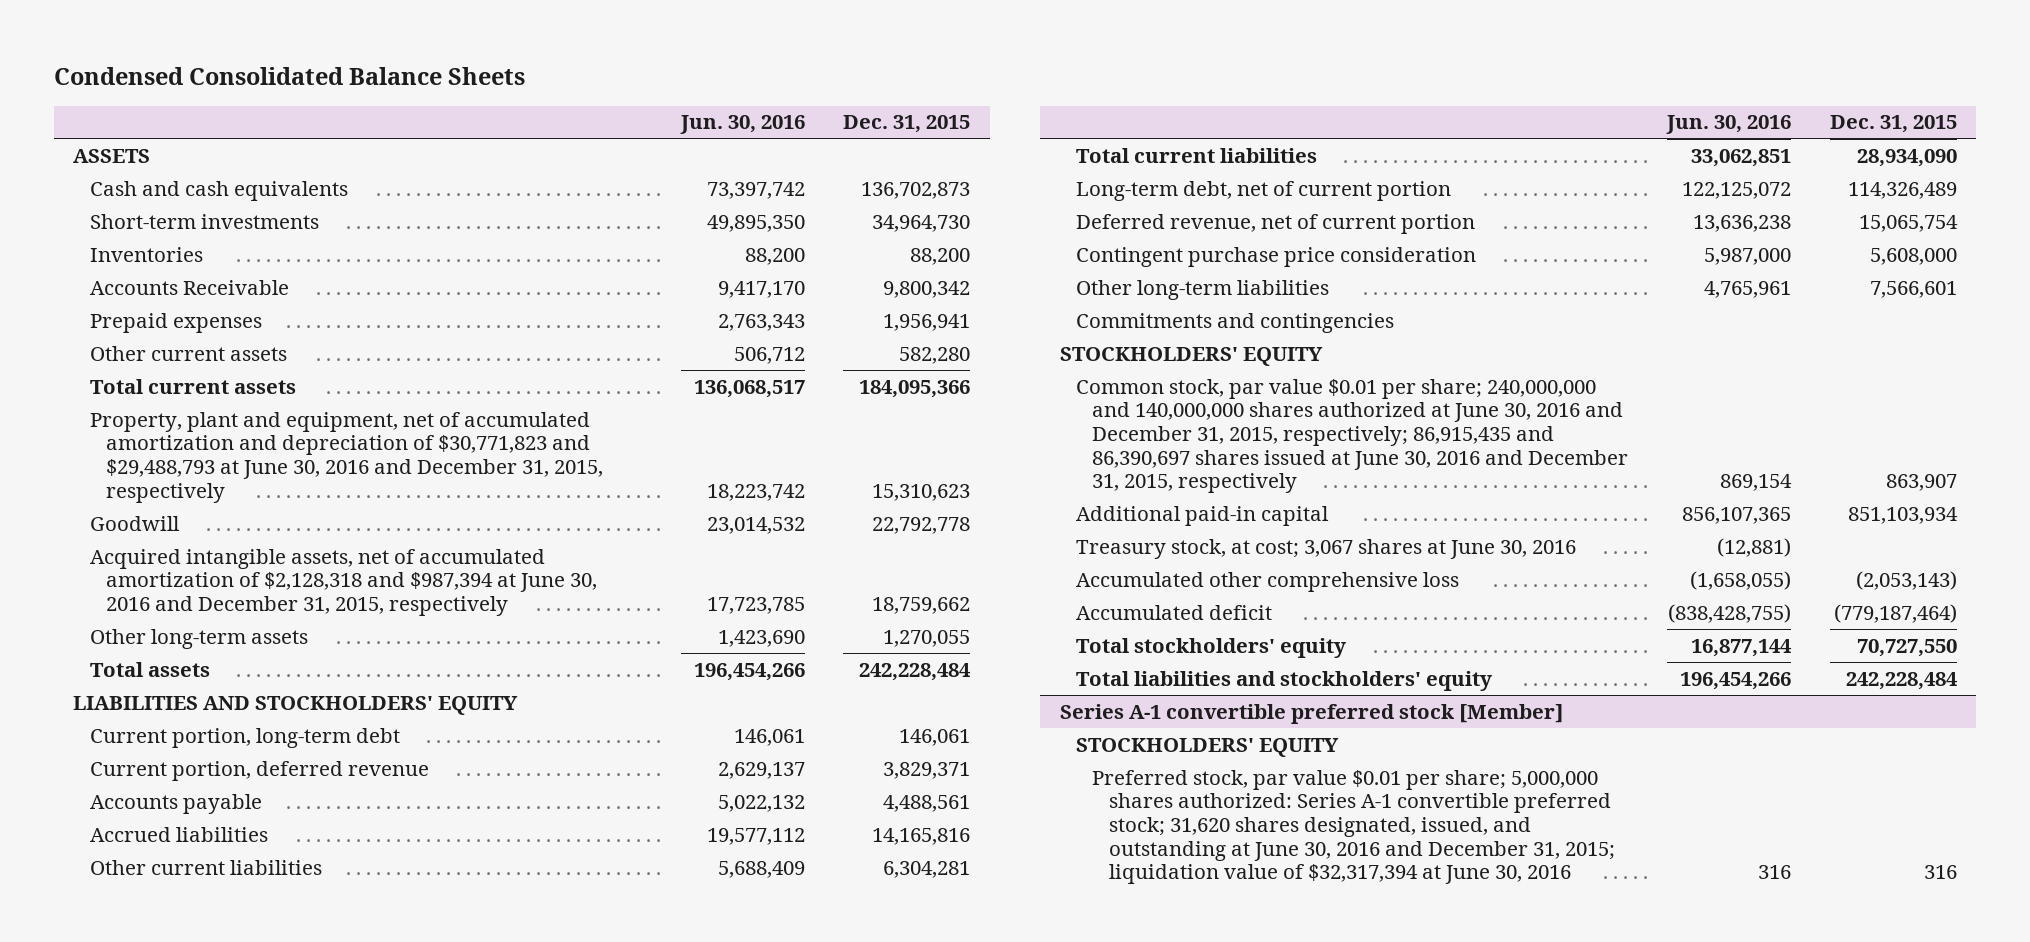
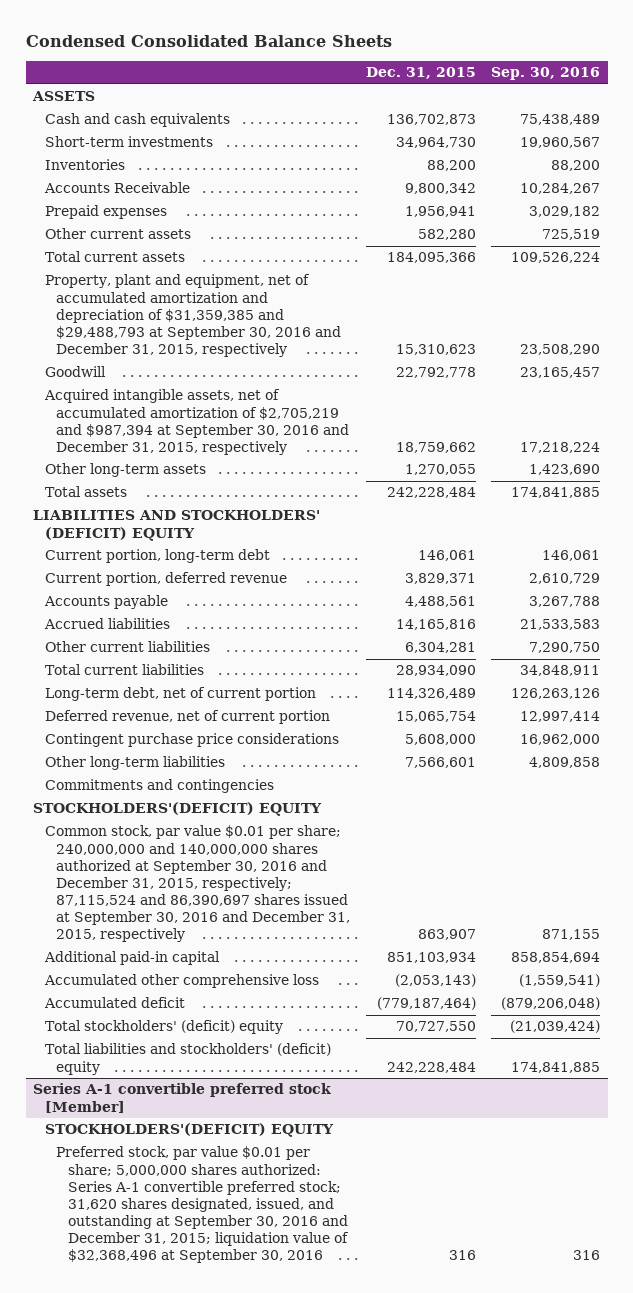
- | Jun. 30, 2016 | Dec. 31, 2015
+ | Dec. 31, 2015 | Sep. 30, 2016
- Property, plant and equipment, net of accumulated amortization and depreciation of $30,771,823 and $29,488,793 at June 30, 2016 and December 31, 2015, respectively | 18,223,742 | 15,310,623
+ Property, plant and equipment, net of accumulated amortization and depreciation of $31,359,385 and $29,488,793 at September 30, 2016 and December 31, 2015, respectively | 15,310,623 | 23,508,290
- Acquired intangible assets, net of accumulated amortization of $2,128,318 and $987,394 at June 30, 2016 and December 31, 2015, respectively | 17,723,785 | 18,759,662
+ Acquired intangible assets, net of accumulated amortization of $2,705,219 and $987,394 at September 30, 2016 and December 31, 2015, respectively | 18,759,662 | 17,218,224
- LIABILITIES AND STOCKHOLDERS' EQUITY
+ LIABILITIES AND STOCKHOLDERS' (DEFICIT) EQUITY
- Contingent purchase price consideration | 5,987,000 | 5,608,000
+ Contingent purchase price considerations | 5,608,000 | 16,962,000
- STOCKHOLDERS' EQUITY
- Common stock, par value $0.01 per share; 240,000,000 and 140,000,000 shares authorized at June 30, 2016 and December 31, 2015, respectively; 86,915,435 and 86,390,697 shares issued at June 30, 2016 and December 31, 2015, respectively | 869,154 | 863,907
+ STOCKHOLDERS'(DEFICIT) EQUITY
+ Common stock, par value $0.01 per share; 240,000,000 and 140,000,000 shares authorized at September 30, 2016 and December 31, 2015, respectively; 87,115,524 and 86,390,697 shares issued at September 30, 2016 and December 31, 2015, respectively | 863,907 | 871,155
- Treasury stock, at cost; 3,067 shares at June 30, 2016 | (12,881) |
- Total stockholders' equity | 16,877,144 | 70,727,550
- Total liabilities and stockholders' equity | 196,454,266 | 242,228,484
+ Total stockholders' (deficit) equity | 70,727,550 | (21,039,424)
+ Total liabilities and stockholders' (deficit) equity | 242,228,484 | 174,841,885
@ Series A-1 convertible preferred stock [Member]
- STOCKHOLDERS' EQUITY
- Preferred stock, par value $0.01 per share; 5,000,000 shares authorized: Series A-1 convertible preferred stock; 31,620 shares designated, issued, and outstanding at June 30, 2016 and December 31, 2015; liquidation value of $32,317,394 at June 30, 2016 | 316 | 316
+ STOCKHOLDERS'(DEFICIT) EQUITY
+ Preferred stock, par value $0.01 per share; 5,000,000 shares authorized: Series A-1 convertible preferred stock; 31,620 shares designated, issued, and outstanding at September 30, 2016 and December 31, 2015; liquidation value of $32,368,496 at September 30, 2016 | 316 | 316

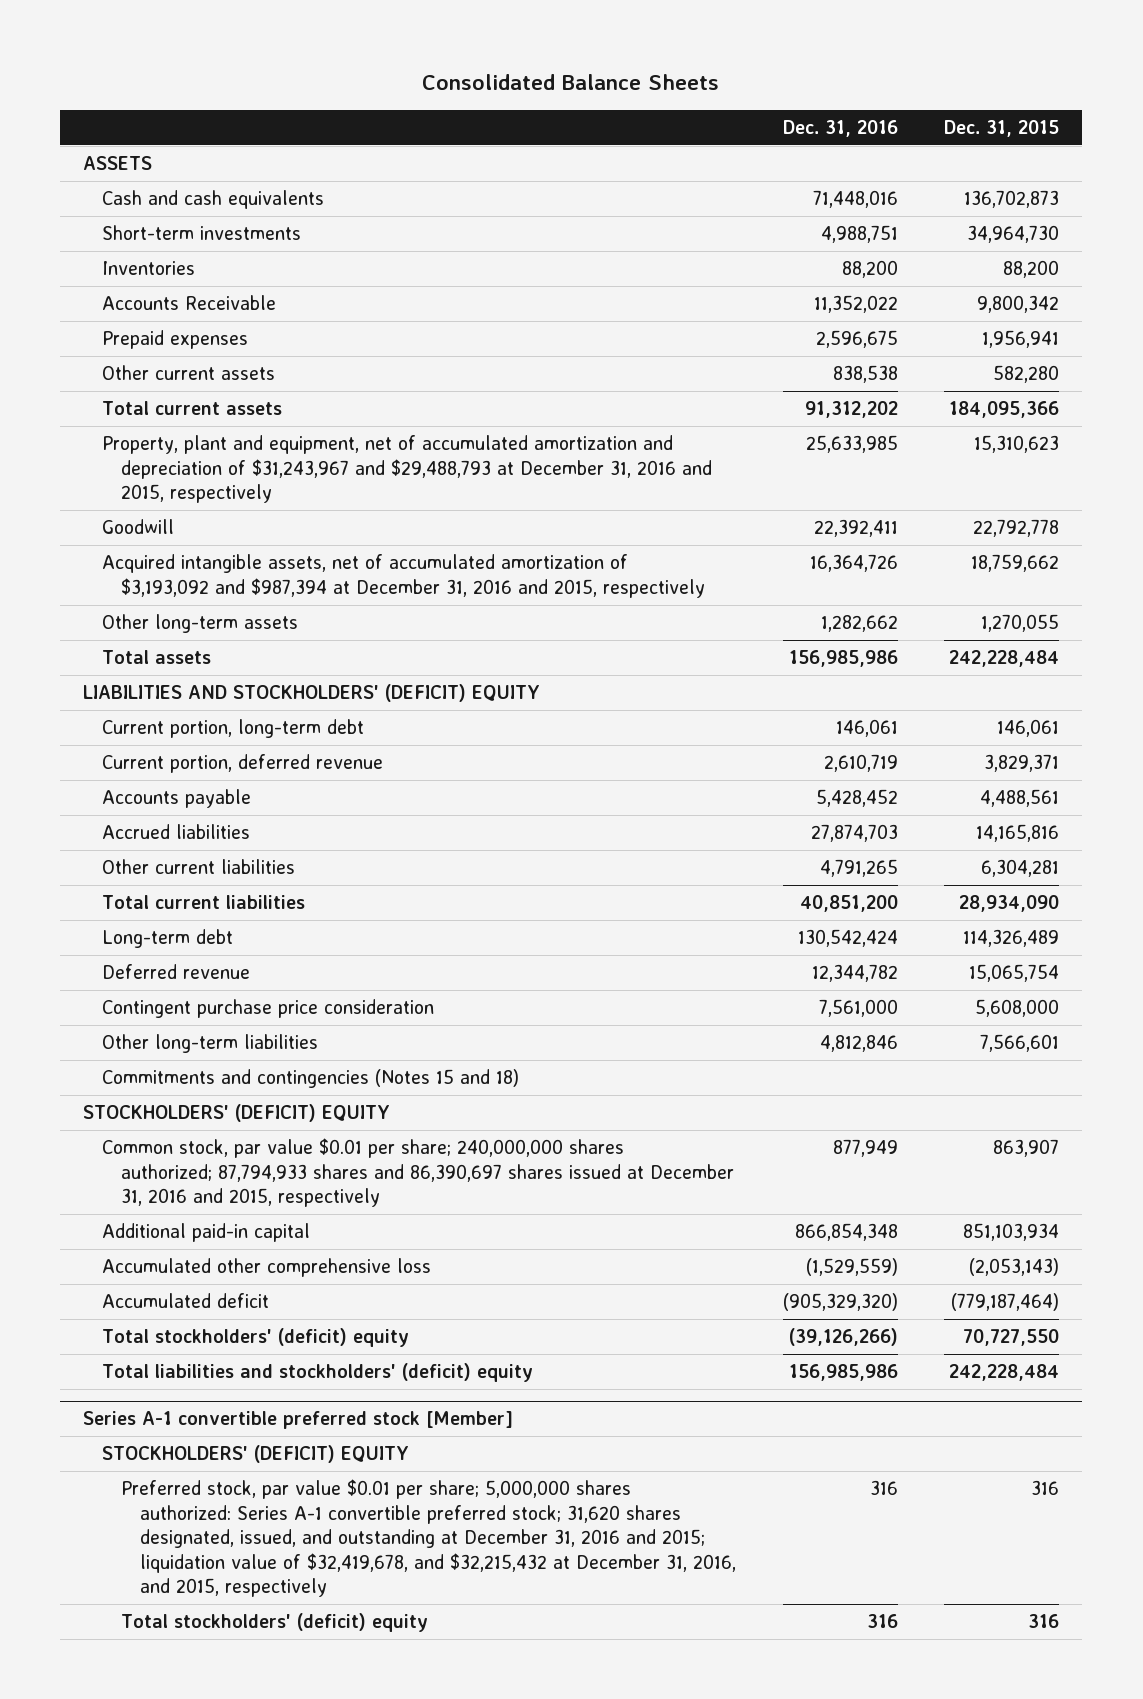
- Condensed Consolidated Balance Sheets
+ Consolidated Balance Sheets
- | Dec. 31, 2015 | Sep. 30, 2016
+ | Dec. 31, 2016 | Dec. 31, 2015
- Property, plant and equipment, net of accumulated amortization and depreciation of $31,359,385 and $29,488,793 at September 30, 2016 and December 31, 2015, respectively | 15,310,623 | 23,508,290
+ Property, plant and equipment, net of accumulated amortization and depreciation of $31,243,967 and $29,488,793 at December 31, 2016 and 2015, respectively | 25,633,985 | 15,310,623
- Acquired intangible assets, net of accumulated amortization of $2,705,219 and $987,394 at September 30, 2016 and December 31, 2015, respectively | 18,759,662 | 17,218,224
+ Acquired intangible assets, net of accumulated amortization of $3,193,092 and $987,394 at December 31, 2016 and 2015, respectively | 16,364,726 | 18,759,662
- Long-term debt, net of current portion | 114,326,489 | 126,263,126
- Deferred revenue, net of current portion | 15,065,754 | 12,997,414
- Contingent purchase price considerations | 5,608,000 | 16,962,000
+ Long-term debt | 130,542,424 | 114,326,489
+ Deferred revenue | 12,344,782 | 15,065,754
+ Contingent purchase price consideration | 7,561,000 | 5,608,000
- Commitments and contingencies
- STOCKHOLDERS'(DEFICIT) EQUITY
- Common stock, par value $0.01 per share; 240,000,000 and 140,000,000 shares authorized at September 30, 2016 and December 31, 2015, respectively; 87,115,524 and 86,390,697 shares issued at September 30, 2016 and December 31, 2015, respectively | 863,907 | 871,155
+ Commitments and contingencies (Notes 15 and 18)
+ STOCKHOLDERS' (DEFICIT) EQUITY
+ Common stock, par value $0.01 per share; 240,000,000 shares authorized; 87,794,933 shares and 86,390,697 shares issued at December 31, 2016 and 2015, respectively | 877,949 | 863,907
@ Series A-1 convertible preferred stock [Member]
- STOCKHOLDERS'(DEFICIT) EQUITY
- Preferred stock, par value $0.01 per share; 5,000,000 shares authorized: Series A-1 convertible preferred stock; 31,620 shares designated, issued, and outstanding at September 30, 2016 and December 31, 2015; liquidation value of $32,368,496 at September 30, 2016 | 316 | 316
+ STOCKHOLDERS' (DEFICIT) EQUITY
+ Preferred stock, par value $0.01 per share; 5,000,000 shares authorized: Series A-1 convertible preferred stock; 31,620 shares designated, issued, and outstanding at December 31, 2016 and 2015; liquidation value of $32,419,678, and $32,215,432 at December 31, 2016, and 2015, respectively | 316 | 316
+ Total stockholders' (deficit) equity | 316 | 316

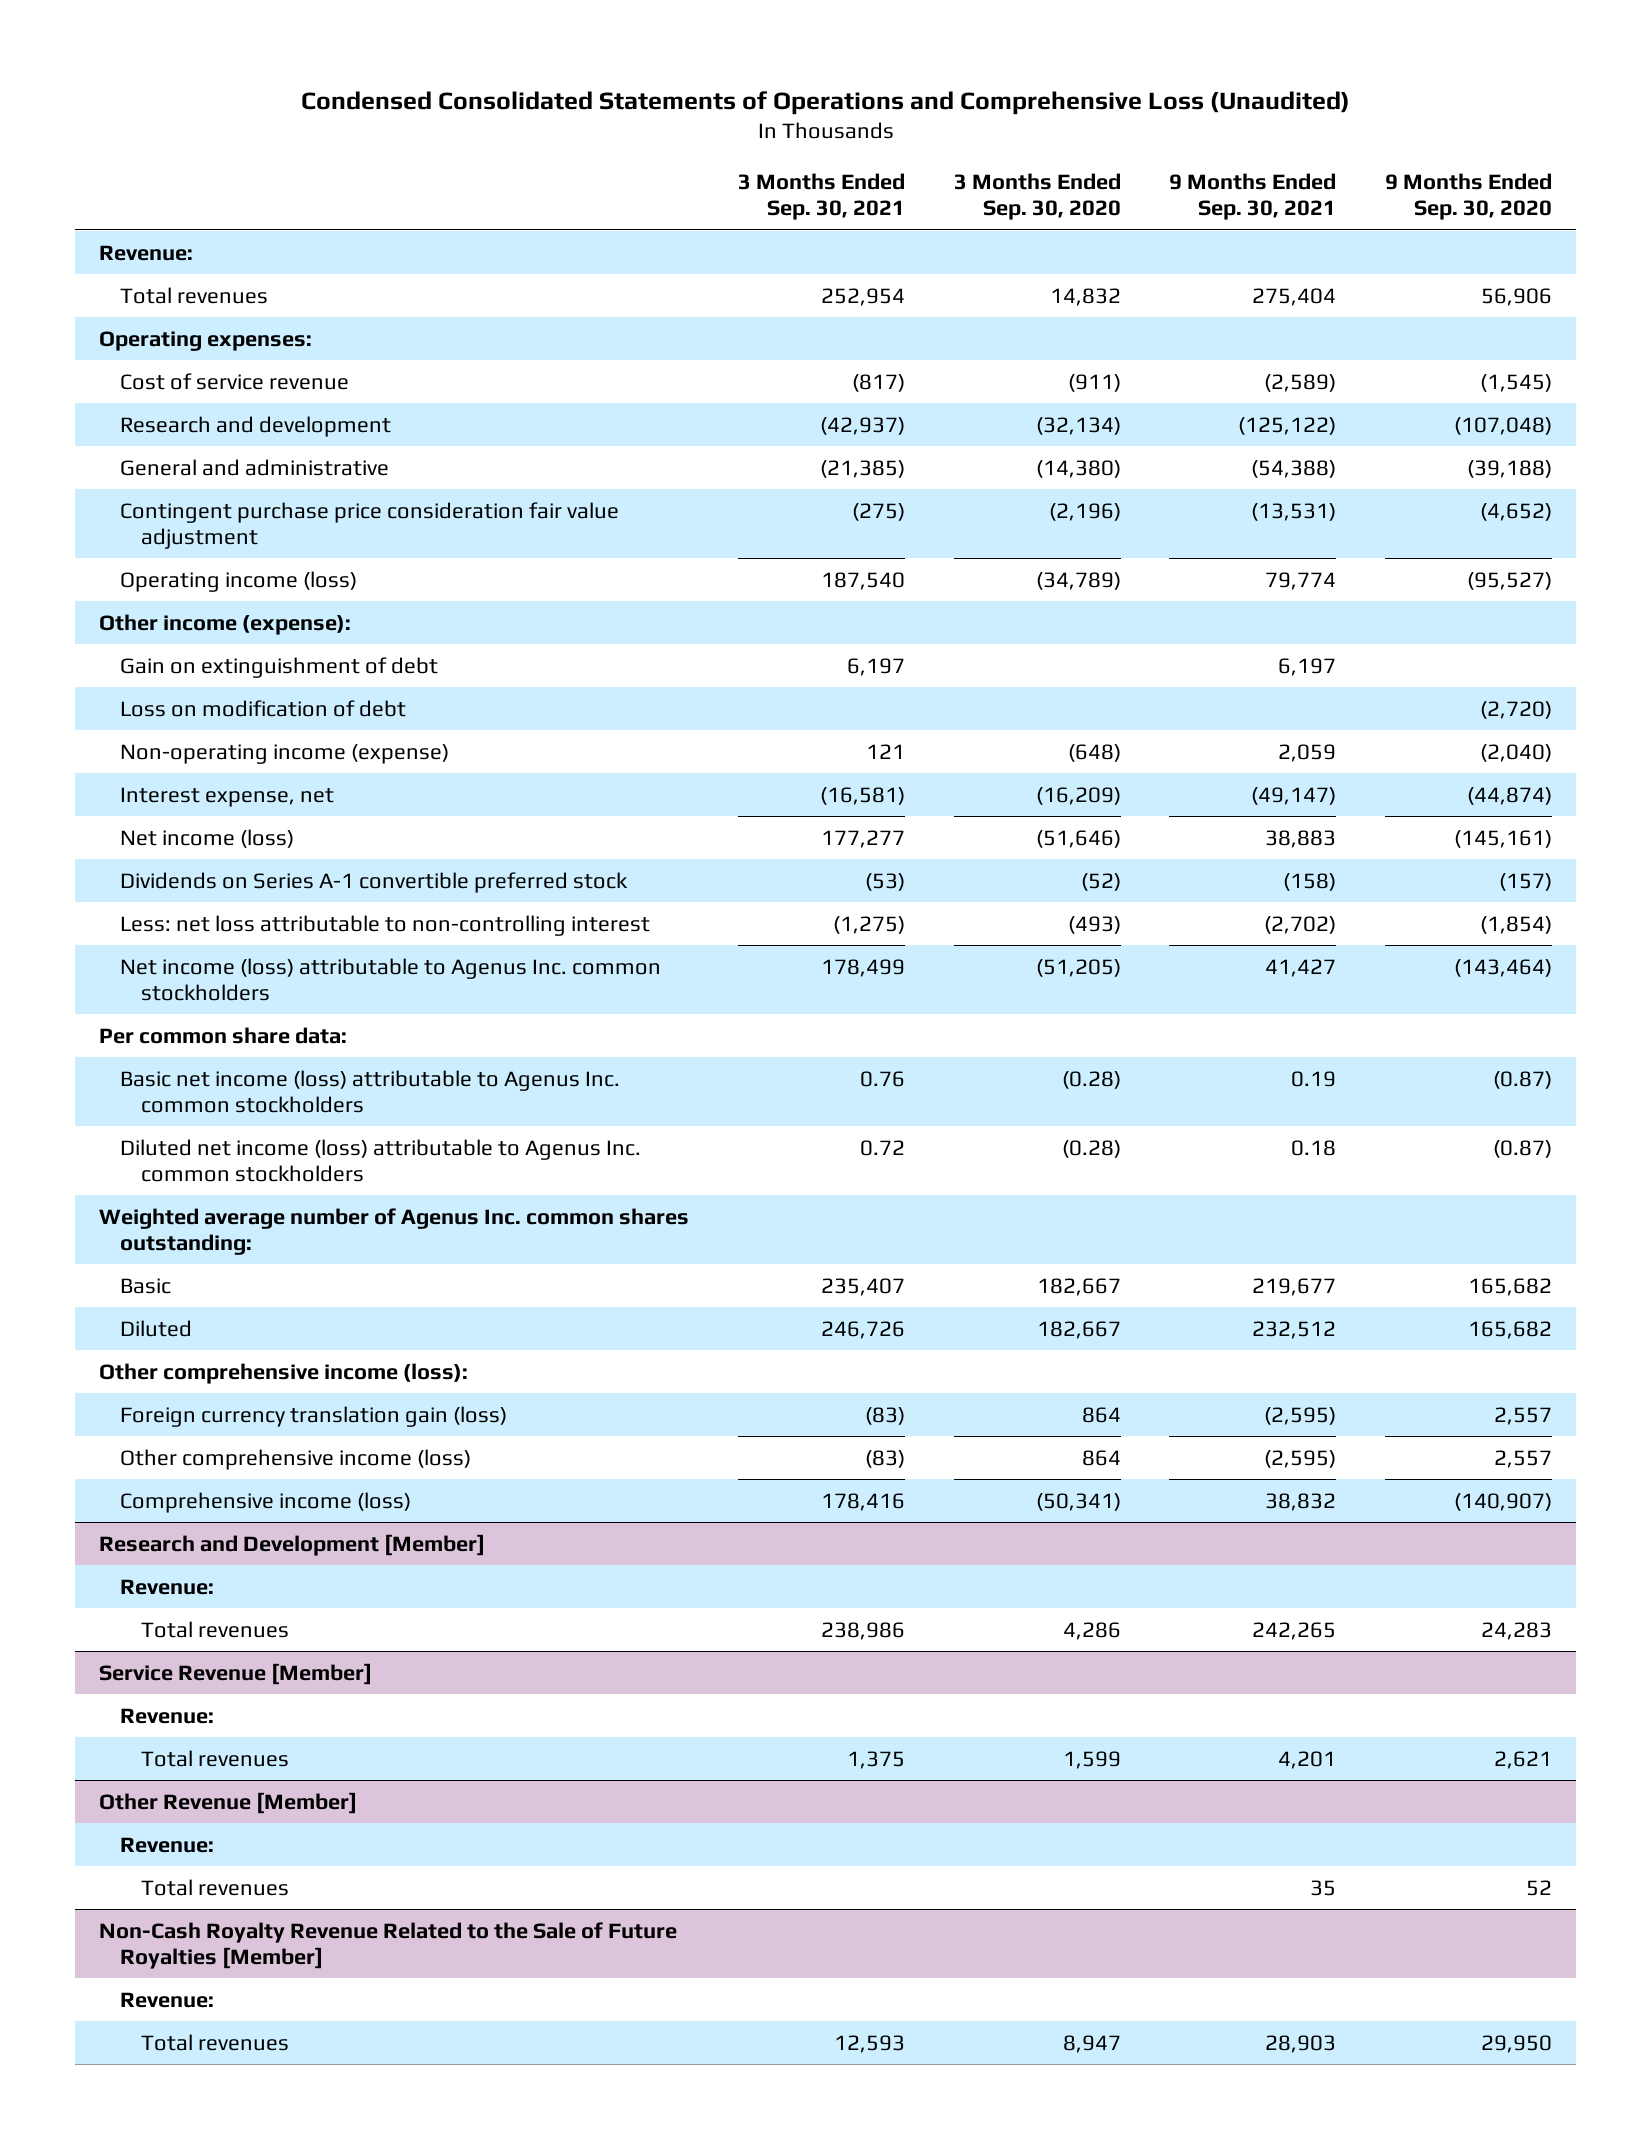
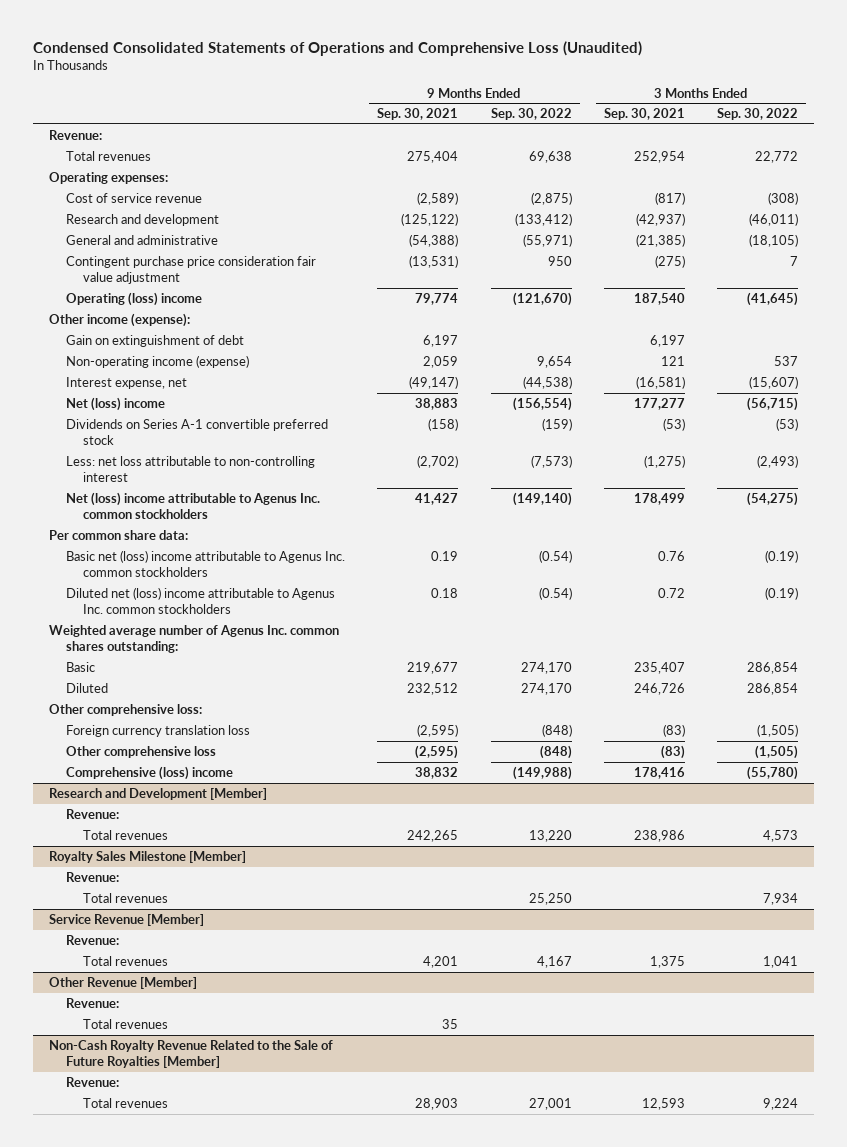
- | 3 Months Ended Sep. 30, 2021 | 3 Months Ended Sep. 30, 2020 | 9 Months Ended Sep. 30, 2021 | 9 Months Ended Sep. 30, 2020
+ | 9 Months Ended Sep. 30, 2021 | 9 Months Ended Sep. 30, 2022 | 3 Months Ended Sep. 30, 2021 | 3 Months Ended Sep. 30, 2022
- Operating income (loss) | 187,540 | (34,789) | 79,774 | (95,527)
+ Operating (loss) income | 79,774 | (121,670) | 187,540 | (41,645)
- Loss on modification of debt | | | | (2,720)
- Net income (loss) | 177,277 | (51,646) | 38,883 | (145,161)
+ Net (loss) income | 38,883 | (156,554) | 177,277 | (56,715)
- Net income (loss) attributable to Agenus Inc. common stockholders | 178,499 | (51,205) | 41,427 | (143,464)
+ Net (loss) income attributable to Agenus Inc. common stockholders | 41,427 | (149,140) | 178,499 | (54,275)
- Basic net income (loss) attributable to Agenus Inc. common stockholders | 0.76 | (0.28) | 0.19 | (0.87)
- Diluted net income (loss) attributable to Agenus Inc. common stockholders | 0.72 | (0.28) | 0.18 | (0.87)
+ Basic net (loss) income attributable to Agenus Inc. common stockholders | 0.19 | (0.54) | 0.76 | (0.19)
+ Diluted net (loss) income attributable to Agenus Inc. common stockholders | 0.18 | (0.54) | 0.72 | (0.19)
- Other comprehensive income (loss):
- Foreign currency translation gain (loss) | (83) | 864 | (2,595) | 2,557
- Other comprehensive income (loss) | (83) | 864 | (2,595) | 2,557
- Comprehensive income (loss) | 178,416 | (50,341) | 38,832 | (140,907)
+ Other comprehensive loss:
+ Foreign currency translation loss | (2,595) | (848) | (83) | (1,505)
+ Other comprehensive loss | (2,595) | (848) | (83) | (1,505)
+ Comprehensive (loss) income | 38,832 | (149,988) | 178,416 | (55,780)
+ Royalty Sales Milestone [Member]
+ Revenue:
+ Total revenues | | 25,250 | | 7,934

